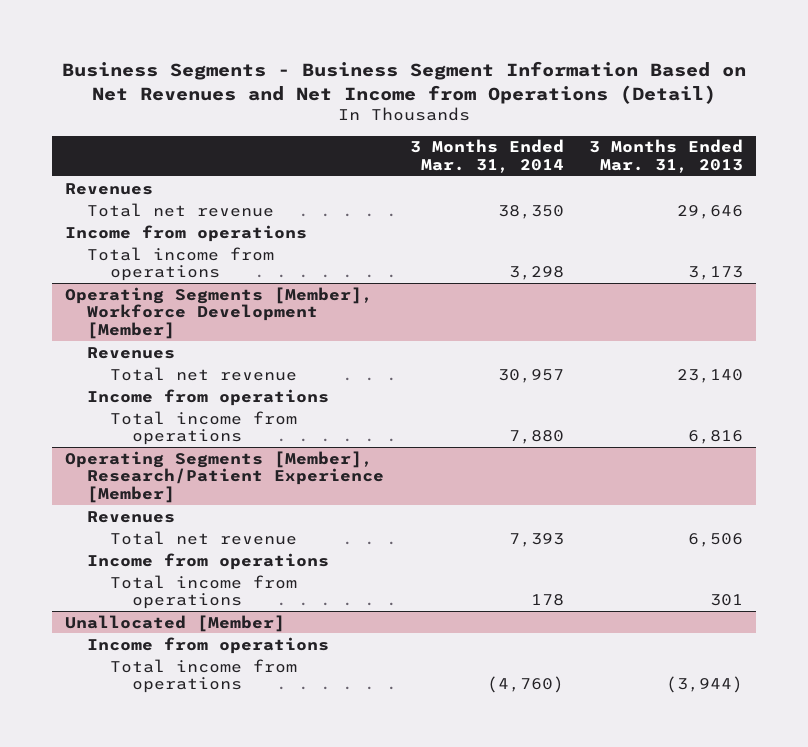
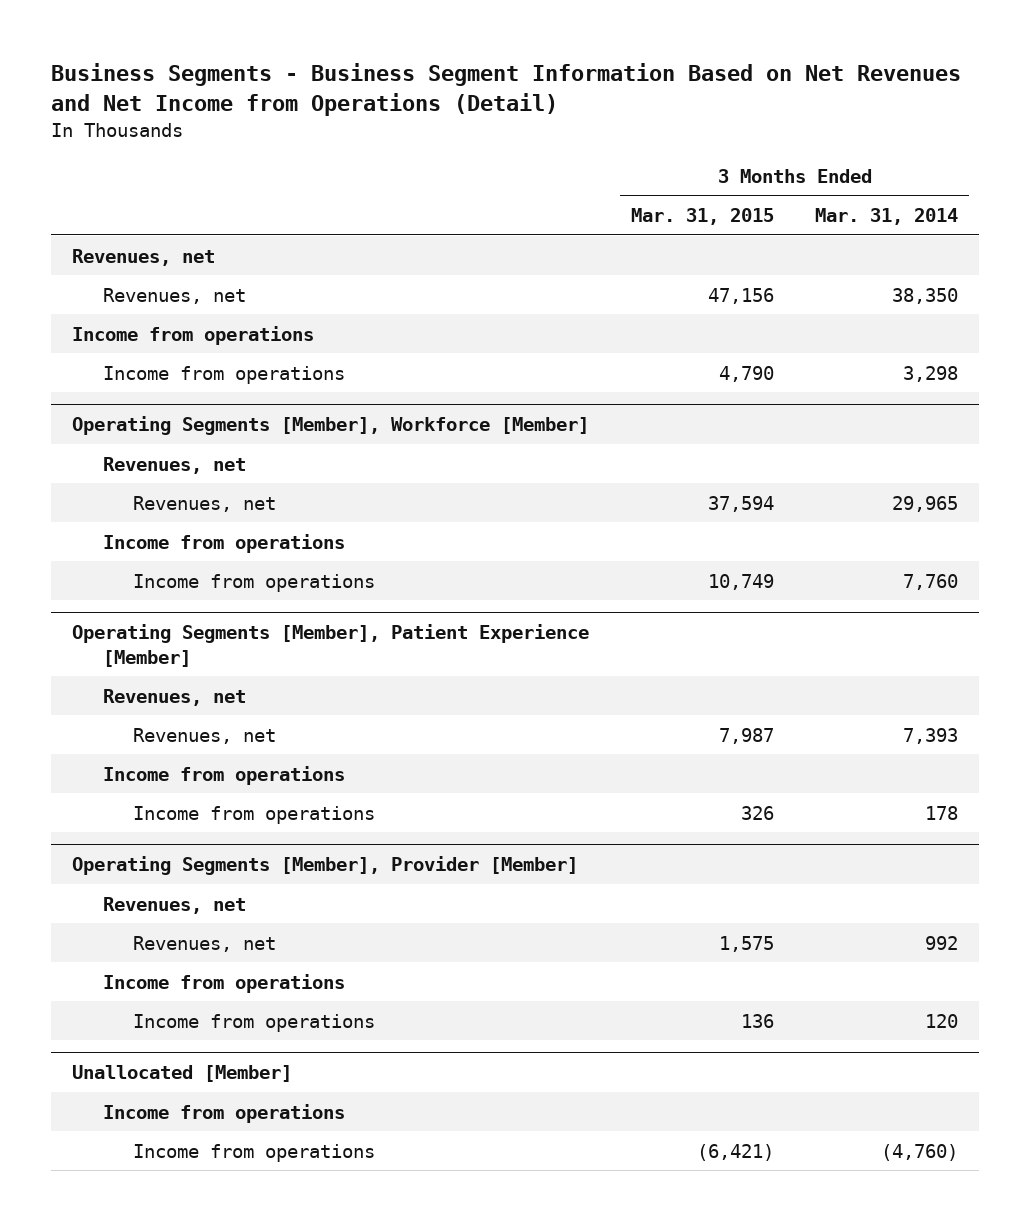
- | 3 Months Ended Mar. 31, 2014 | 3 Months Ended Mar. 31, 2013
+ | 3 Months Ended Mar. 31, 2015 | 3 Months Ended Mar. 31, 2014
- Revenues
- Total net revenue | 38,350 | 29,646
+ Revenues, net
+ Revenues, net | 47,156 | 38,350
- Total income from operations | 3,298 | 3,173
- Operating Segments [Member], Workforce Development [Member]
- Revenues
- Total net revenue | 30,957 | 23,140
+ Income from operations | 4,790 | 3,298
+ Operating Segments [Member], Workforce [Member]
+ Revenues, net
+ Revenues, net | 37,594 | 29,965
- Total income from operations | 7,880 | 6,816
- Operating Segments [Member], Research/Patient Experience [Member]
- Revenues
- Total net revenue | 7,393 | 6,506
+ Income from operations | 10,749 | 7,760
+ Operating Segments [Member], Patient Experience [Member]
+ Revenues, net
+ Revenues, net | 7,987 | 7,393
- Total income from operations | 178 | 301
+ Income from operations | 326 | 178
+ Operating Segments [Member], Provider [Member]
+ Revenues, net
+ Revenues, net | 1,575 | 992
+ Income from operations
+ Income from operations | 136 | 120
@ Unallocated [Member]
- Total income from operations | (4,760) | (3,944)
+ Income from operations | (6,421) | (4,760)

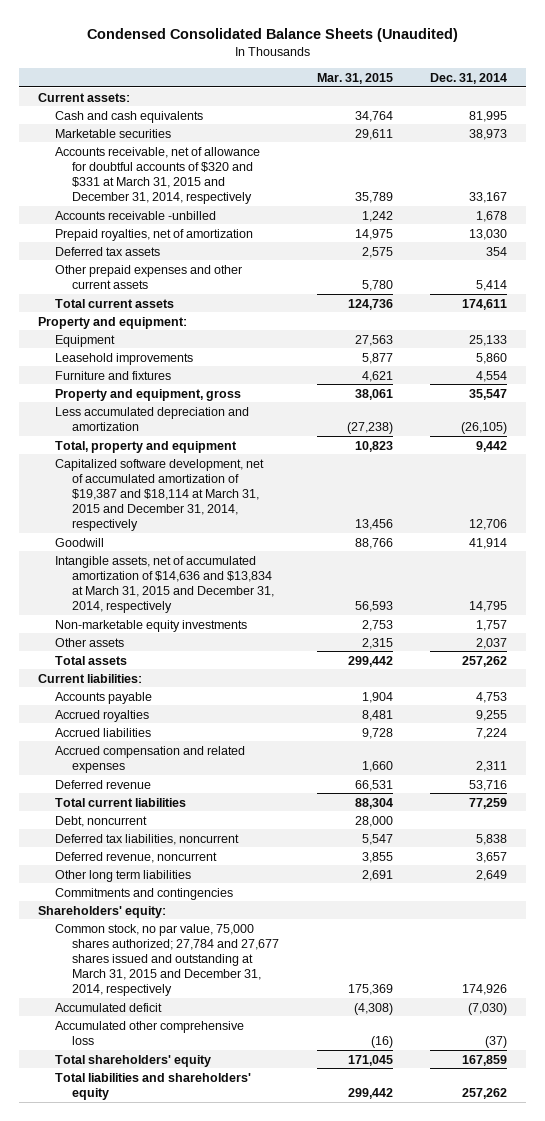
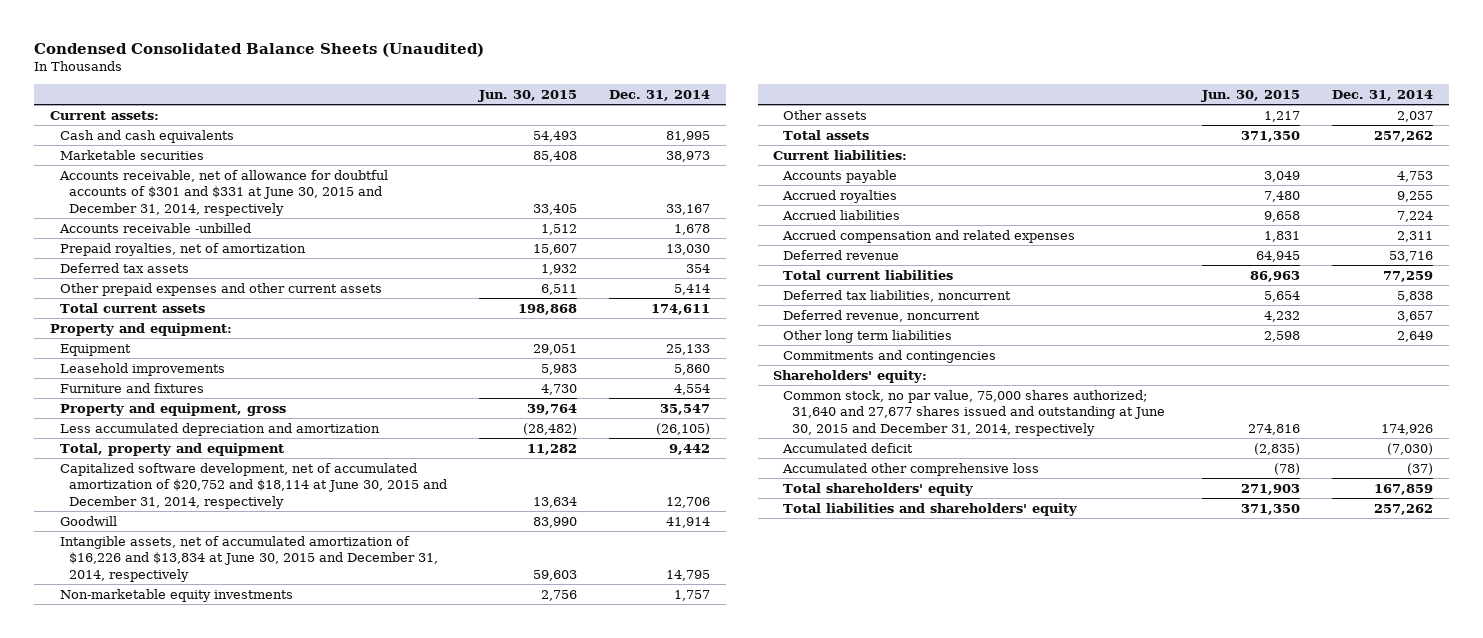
- | Mar. 31, 2015 | Dec. 31, 2014
+ | Jun. 30, 2015 | Dec. 31, 2014
- Accounts receivable, net of allowance for doubtful accounts of $320 and $331 at March 31, 2015 and December 31, 2014, respectively | 35,789 | 33,167
+ Accounts receivable, net of allowance for doubtful accounts of $301 and $331 at June 30, 2015 and December 31, 2014, respectively | 33,405 | 33,167
- Capitalized software development, net of accumulated amortization of $19,387 and $18,114 at March 31, 2015 and December 31, 2014, respectively | 13,456 | 12,706
+ Capitalized software development, net of accumulated amortization of $20,752 and $18,114 at June 30, 2015 and December 31, 2014, respectively | 13,634 | 12,706
- Intangible assets, net of accumulated amortization of $14,636 and $13,834 at March 31, 2015 and December 31, 2014, respectively | 56,593 | 14,795
+ Intangible assets, net of accumulated amortization of $16,226 and $13,834 at June 30, 2015 and December 31, 2014, respectively | 59,603 | 14,795
- Debt, noncurrent | 28,000 |
- Common stock, no par value, 75,000 shares authorized; 27,784 and 27,677 shares issued and outstanding at March 31, 2015 and December 31, 2014, respectively | 175,369 | 174,926
+ Common stock, no par value, 75,000 shares authorized; 31,640 and 27,677 shares issued and outstanding at June 30, 2015 and December 31, 2014, respectively | 274,816 | 174,926

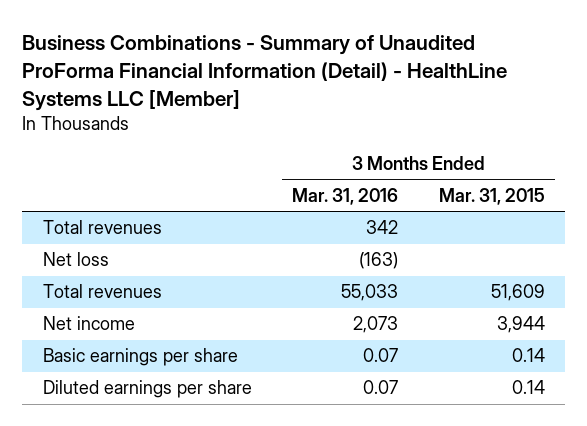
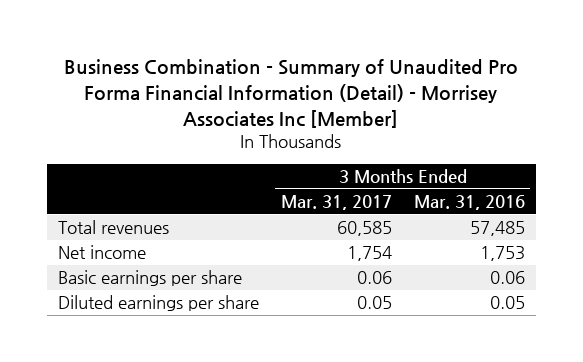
- Business Combinations - Summary of Unaudited ProForma Financial Information (Detail) - HealthLine Systems LLC [Member]
+ Business Combination - Summary of Unaudited Pro Forma Financial Information (Detail) - Morrisey Associates Inc [Member]
- | 3 Months Ended Mar. 31, 2016 | 3 Months Ended Mar. 31, 2015
+ | 3 Months Ended Mar. 31, 2017 | 3 Months Ended Mar. 31, 2016
- Total revenues | 342 |
- Net loss | (163) |
- Total revenues | 55,033 | 51,609
- Net income | 2,073 | 3,944
- Basic earnings per share | 0.07 | 0.14
- Diluted earnings per share | 0.07 | 0.14
+ Total revenues | 60,585 | 57,485
+ Net income | 1,754 | 1,753
+ Basic earnings per share | 0.06 | 0.06
+ Diluted earnings per share | 0.05 | 0.05

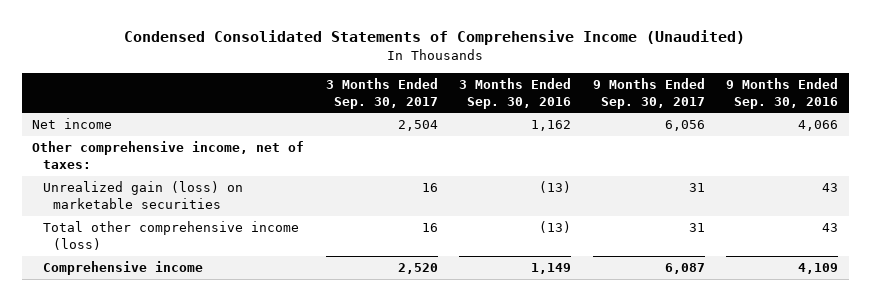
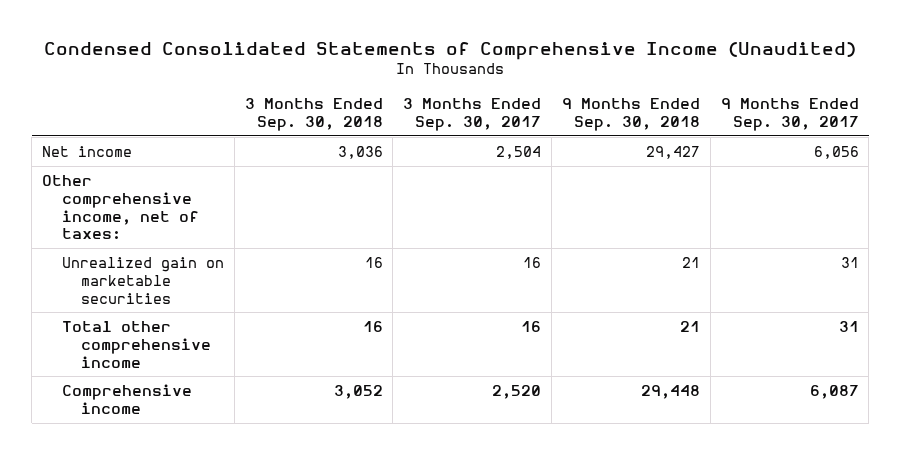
- | 3 Months Ended Sep. 30, 2017 | 3 Months Ended Sep. 30, 2016 | 9 Months Ended Sep. 30, 2017 | 9 Months Ended Sep. 30, 2016
+ | 3 Months Ended Sep. 30, 2018 | 3 Months Ended Sep. 30, 2017 | 9 Months Ended Sep. 30, 2018 | 9 Months Ended Sep. 30, 2017
- Unrealized gain (loss) on marketable securities | 16 | (13) | 31 | 43
- Total other comprehensive income (loss) | 16 | (13) | 31 | 43
+ Unrealized gain on marketable securities | 16 | 16 | 21 | 31
+ Total other comprehensive income | 16 | 16 | 21 | 31

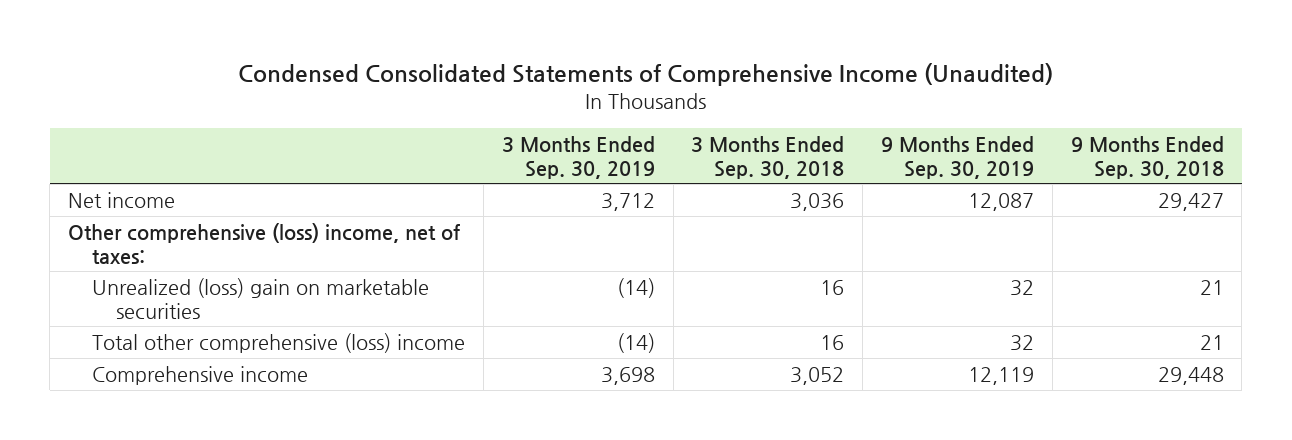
- | 3 Months Ended Sep. 30, 2018 | 3 Months Ended Sep. 30, 2017 | 9 Months Ended Sep. 30, 2018 | 9 Months Ended Sep. 30, 2017
+ | 3 Months Ended Sep. 30, 2019 | 3 Months Ended Sep. 30, 2018 | 9 Months Ended Sep. 30, 2019 | 9 Months Ended Sep. 30, 2018
- Other comprehensive income, net of taxes:
- Unrealized gain on marketable securities | 16 | 16 | 21 | 31
- Total other comprehensive income | 16 | 16 | 21 | 31
+ Other comprehensive (loss) income, net of taxes:
+ Unrealized (loss) gain on marketable securities | (14) | 16 | 32 | 21
+ Total other comprehensive (loss) income | (14) | 16 | 32 | 21

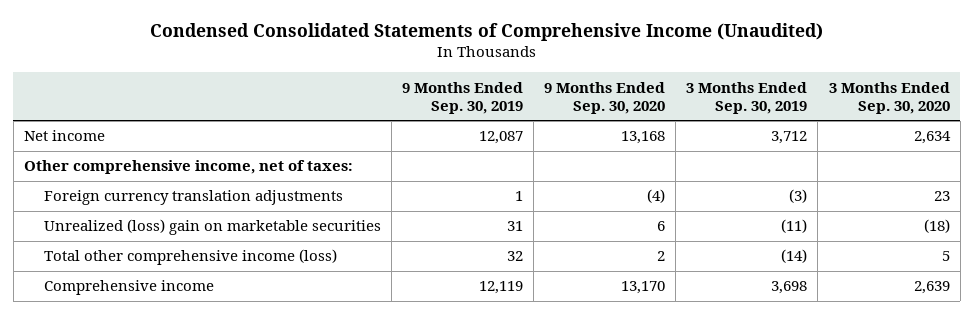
- | 3 Months Ended Sep. 30, 2019 | 3 Months Ended Sep. 30, 2018 | 9 Months Ended Sep. 30, 2019 | 9 Months Ended Sep. 30, 2018
+ | 9 Months Ended Sep. 30, 2019 | 9 Months Ended Sep. 30, 2020 | 3 Months Ended Sep. 30, 2019 | 3 Months Ended Sep. 30, 2020
- Other comprehensive (loss) income, net of taxes:
- Unrealized (loss) gain on marketable securities | (14) | 16 | 32 | 21
- Total other comprehensive (loss) income | (14) | 16 | 32 | 21
+ Other comprehensive income, net of taxes:
+ Foreign currency translation adjustments | 1 | (4) | (3) | 23
+ Unrealized (loss) gain on marketable securities | 31 | 6 | (11) | (18)
+ Total other comprehensive income (loss) | 32 | 2 | (14) | 5

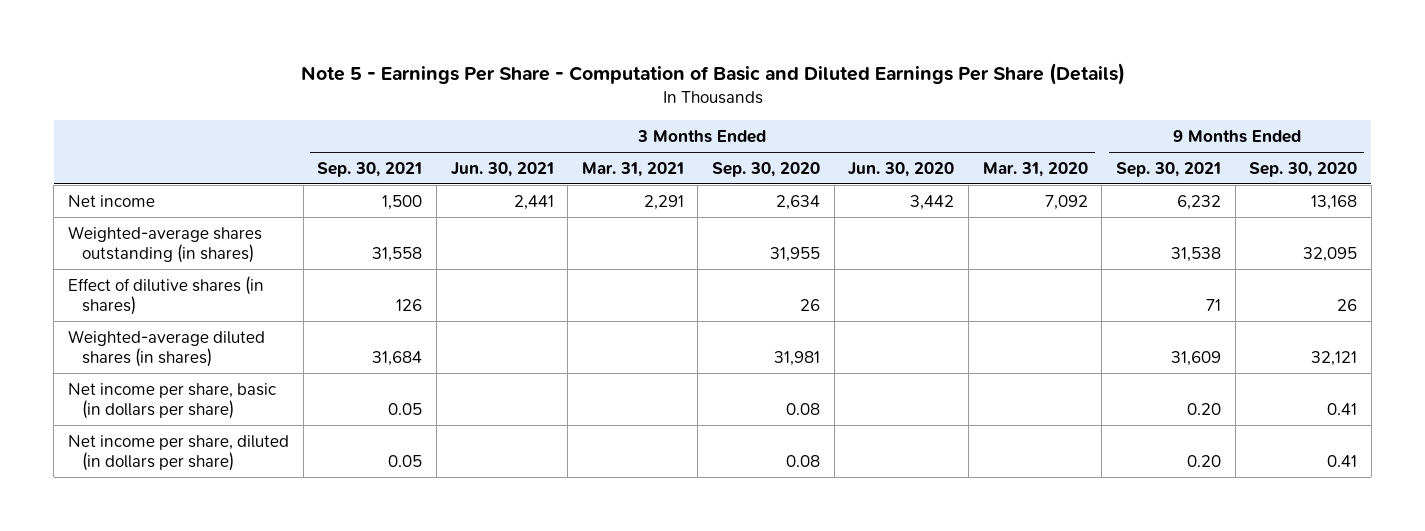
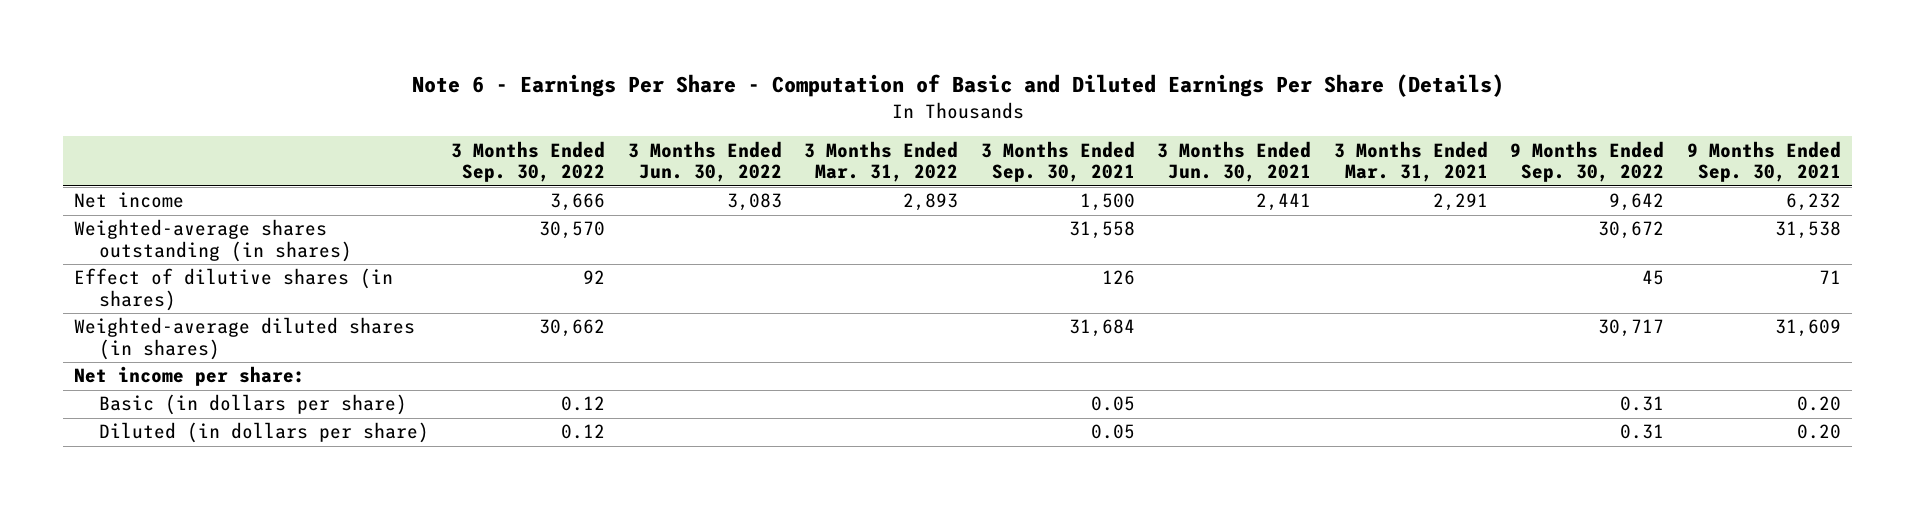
- Note 5 - Earnings Per Share - Computation of Basic and Diluted Earnings Per Share (Details)
+ Note 6 - Earnings Per Share - Computation of Basic and Diluted Earnings Per Share (Details)
- | 3 Months Ended Sep. 30, 2021 | 3 Months Ended Jun. 30, 2021 | 3 Months Ended Mar. 31, 2021 | 3 Months Ended Sep. 30, 2020 | 3 Months Ended Jun. 30, 2020 | 3 Months Ended Mar. 31, 2020 | 9 Months Ended Sep. 30, 2021 | 9 Months Ended Sep. 30, 2020
+ | 3 Months Ended Sep. 30, 2022 | 3 Months Ended Jun. 30, 2022 | 3 Months Ended Mar. 31, 2022 | 3 Months Ended Sep. 30, 2021 | 3 Months Ended Jun. 30, 2021 | 3 Months Ended Mar. 31, 2021 | 9 Months Ended Sep. 30, 2022 | 9 Months Ended Sep. 30, 2021
- Net income per share, basic (in dollars per share) | 0.05 | | | 0.08 | | | 0.20 | 0.41
- Net income per share, diluted (in dollars per share) | 0.05 | | | 0.08 | | | 0.20 | 0.41
+ Net income per share:
+ Basic (in dollars per share) | 0.12 | | | 0.05 | | | 0.31 | 0.20
+ Diluted (in dollars per share) | 0.12 | | | 0.05 | | | 0.31 | 0.20

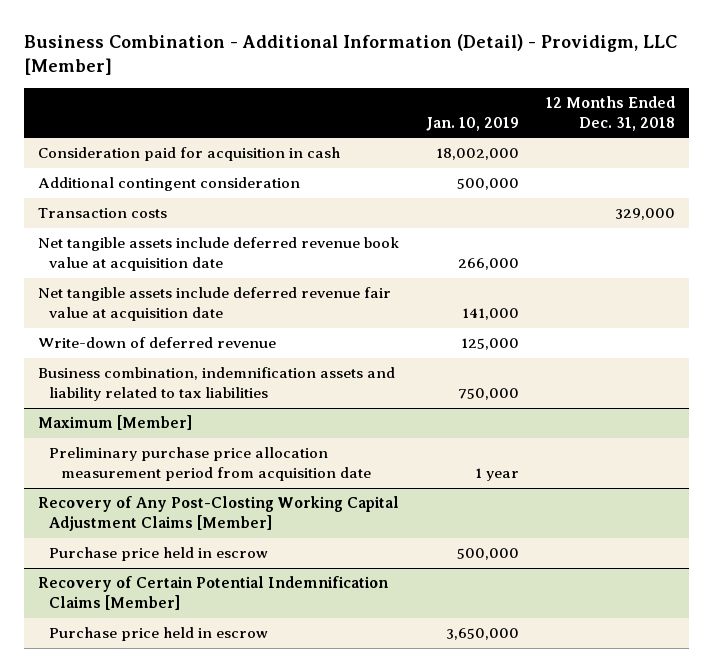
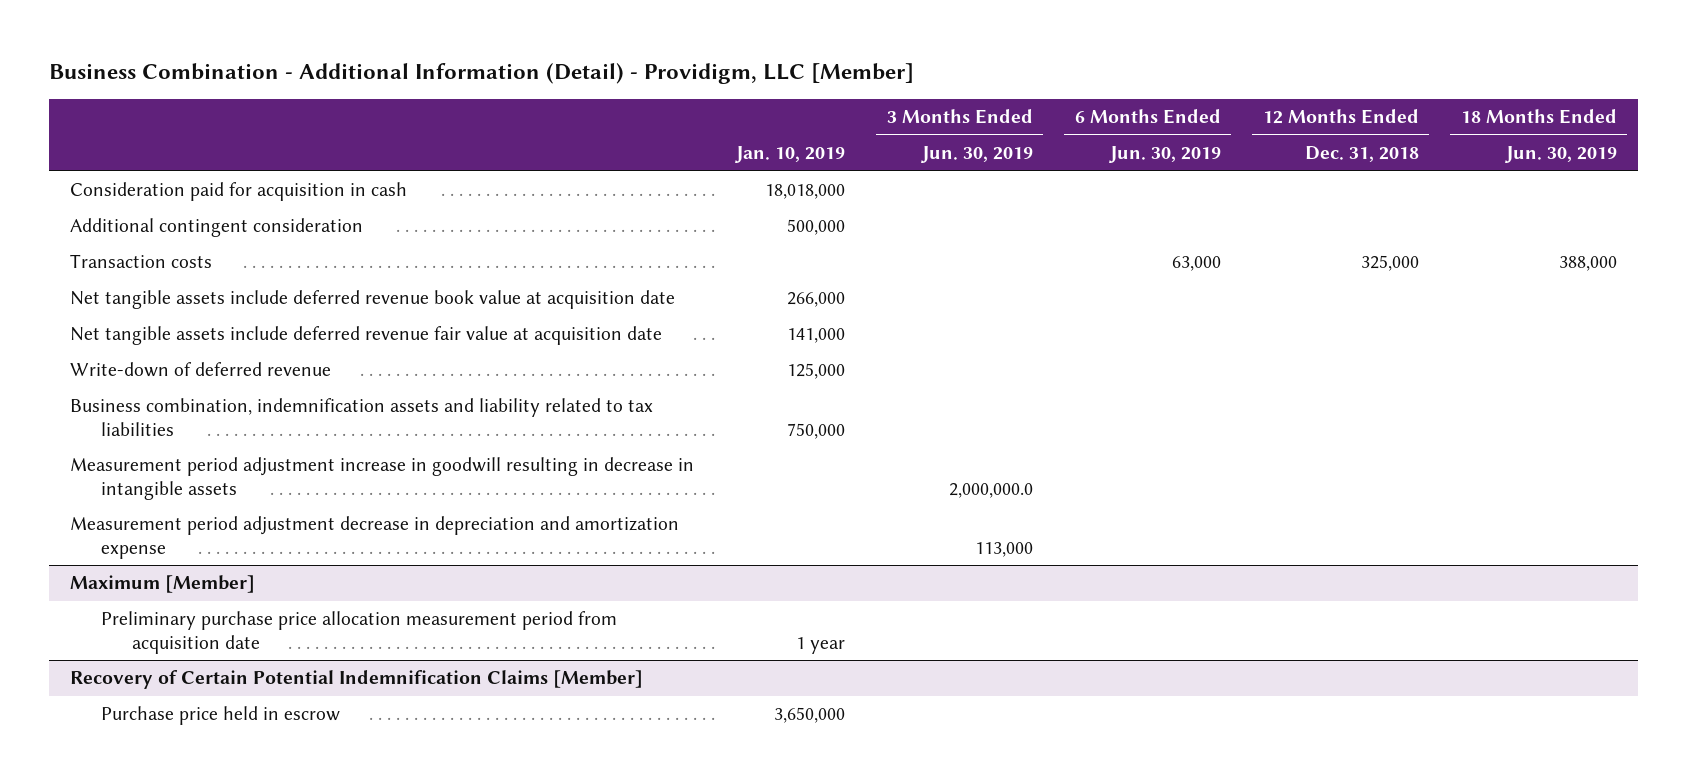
- | Jan. 10, 2019 | 12 Months Ended Dec. 31, 2018
+ | Jan. 10, 2019 | 3 Months Ended Jun. 30, 2019 | 6 Months Ended Jun. 30, 2019 | 12 Months Ended Dec. 31, 2018 | 18 Months Ended Jun. 30, 2019
- Consideration paid for acquisition in cash | 18,002,000 |
+ Consideration paid for acquisition in cash | 18,018,000 | | | |
- Transaction costs | | 329,000
+ Transaction costs | | | 63,000 | 325,000 | 388,000
+ Measurement period adjustment increase in goodwill resulting in decrease in intangible assets | | 2,000,000.0 | | |
+ Measurement period adjustment decrease in depreciation and amortization expense | | 113,000 | | |
- Recovery of Any Post-Closting Working Capital Adjustment Claims [Member]
- Purchase price held in escrow | 500,000 |

